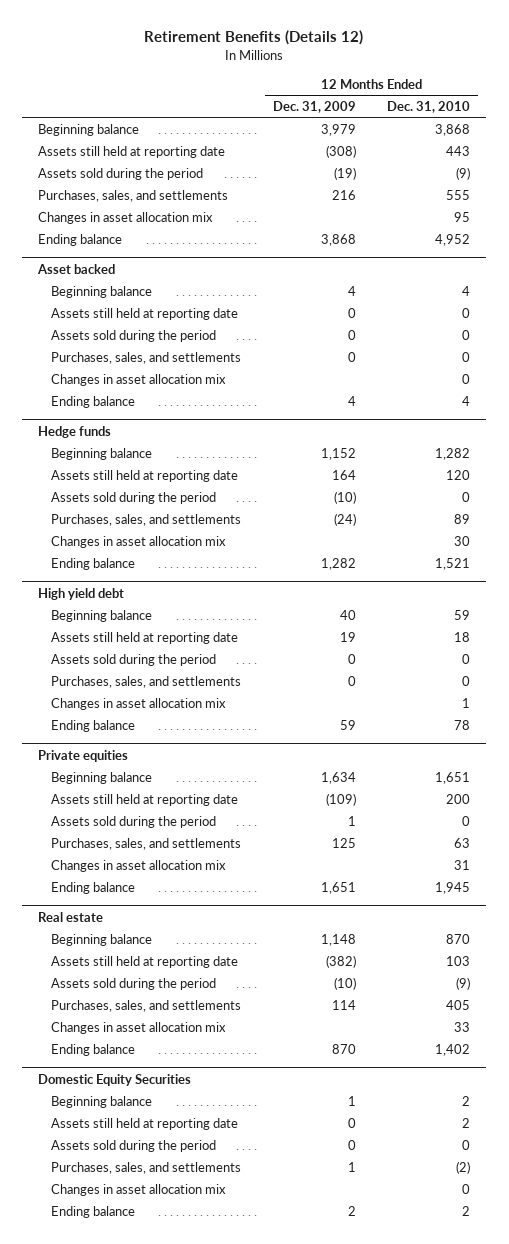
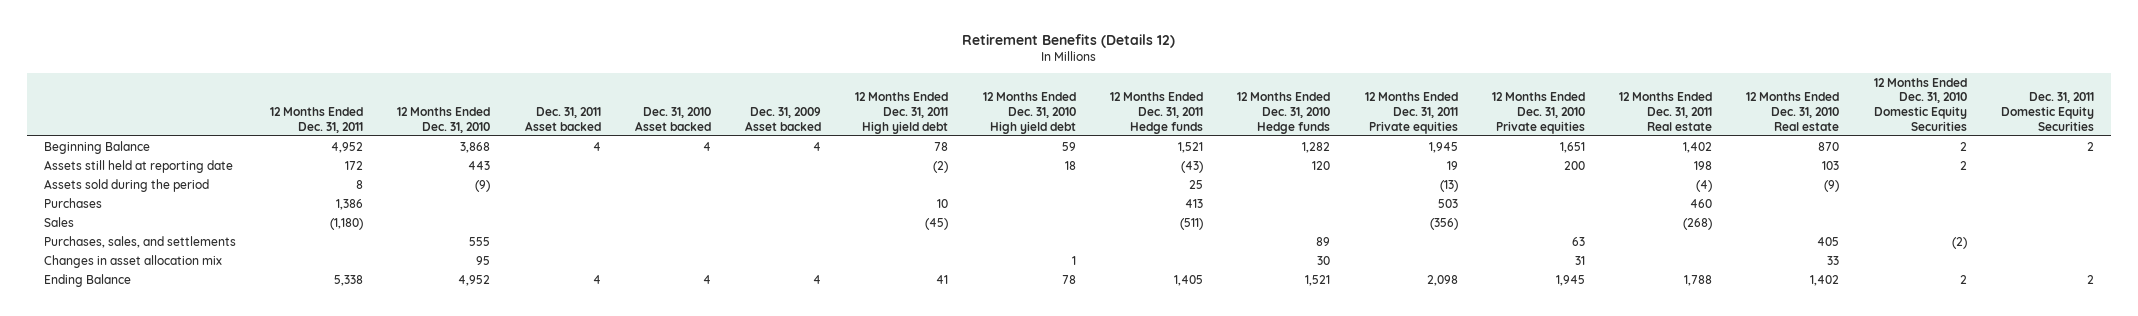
- | 12 Months Ended Dec. 31, 2009 | 12 Months Ended Dec. 31, 2010
+ | 12 Months Ended Dec. 31, 2011 | 12 Months Ended Dec. 31, 2010 | Dec. 31, 2011 Asset backed | Dec. 31, 2010 Asset backed | Dec. 31, 2009 Asset backed | 12 Months Ended Dec. 31, 2011 High yield debt | 12 Months Ended Dec. 31, 2010 High yield debt | 12 Months Ended Dec. 31, 2011 Hedge funds | 12 Months Ended Dec. 31, 2010 Hedge funds | 12 Months Ended Dec. 31, 2011 Private equities | 12 Months Ended Dec. 31, 2010 Private equities | 12 Months Ended Dec. 31, 2011 Real estate | 12 Months Ended Dec. 31, 2010 Real estate | 12 Months Ended Dec. 31, 2010 Domestic Equity Securities | Dec. 31, 2011 Domestic Equity Securities
- Beginning balance | 3,979 | 3,868
+ Beginning Balance | 4,952 | 3,868 | 4 | 4 | 4 | 78 | 59 | 1,521 | 1,282 | 1,945 | 1,651 | 1,402 | 870 | 2 | 2
+ Purchases | 1,386 | | | | | 10 | | 413 | | 503 | | 460 | | |
+ Sales | (1,180) | | | | | (45) | | (511) | | (356) | | (268) | | |
- Ending balance | 3,868 | 4,952
- Asset backed
- Beginning balance | 4 | 4
- Assets still held at reporting date | 0 | 0
- Assets sold during the period | 0 | 0
- Purchases, sales, and settlements | 0 | 0
- Changes in asset allocation mix | | 0
- Ending balance | 4 | 4
- Hedge funds
- Beginning balance | 1,152 | 1,282
- Assets still held at reporting date | 164 | 120
- Assets sold during the period | (10) | 0
- Purchases, sales, and settlements | (24) | 89
- Changes in asset allocation mix | | 30
- Ending balance | 1,282 | 1,521
- High yield debt
- Beginning balance | 40 | 59
- Assets still held at reporting date | 19 | 18
- Assets sold during the period | 0 | 0
- Purchases, sales, and settlements | 0 | 0
- Changes in asset allocation mix | | 1
- Ending balance | 59 | 78
- Private equities
- Beginning balance | 1,634 | 1,651
- Assets still held at reporting date | (109) | 200
- Assets sold during the period | 1 | 0
- Purchases, sales, and settlements | 125 | 63
- Changes in asset allocation mix | | 31
- Ending balance | 1,651 | 1,945
- Real estate
- Beginning balance | 1,148 | 870
- Assets still held at reporting date | (382) | 103
- Assets sold during the period | (10) | (9)
- Purchases, sales, and settlements | 114 | 405
- Changes in asset allocation mix | | 33
- Ending balance | 870 | 1,402
- Domestic Equity Securities
- Beginning balance | 1 | 2
- Assets still held at reporting date | 0 | 2
- Assets sold during the period | 0 | 0
- Purchases, sales, and settlements | 1 | (2)
- Changes in asset allocation mix | | 0
- Ending balance | 2 | 2
+ Ending Balance | 5,338 | 4,952 | 4 | 4 | 4 | 41 | 78 | 1,405 | 1,521 | 2,098 | 1,945 | 1,788 | 1,402 | 2 | 2

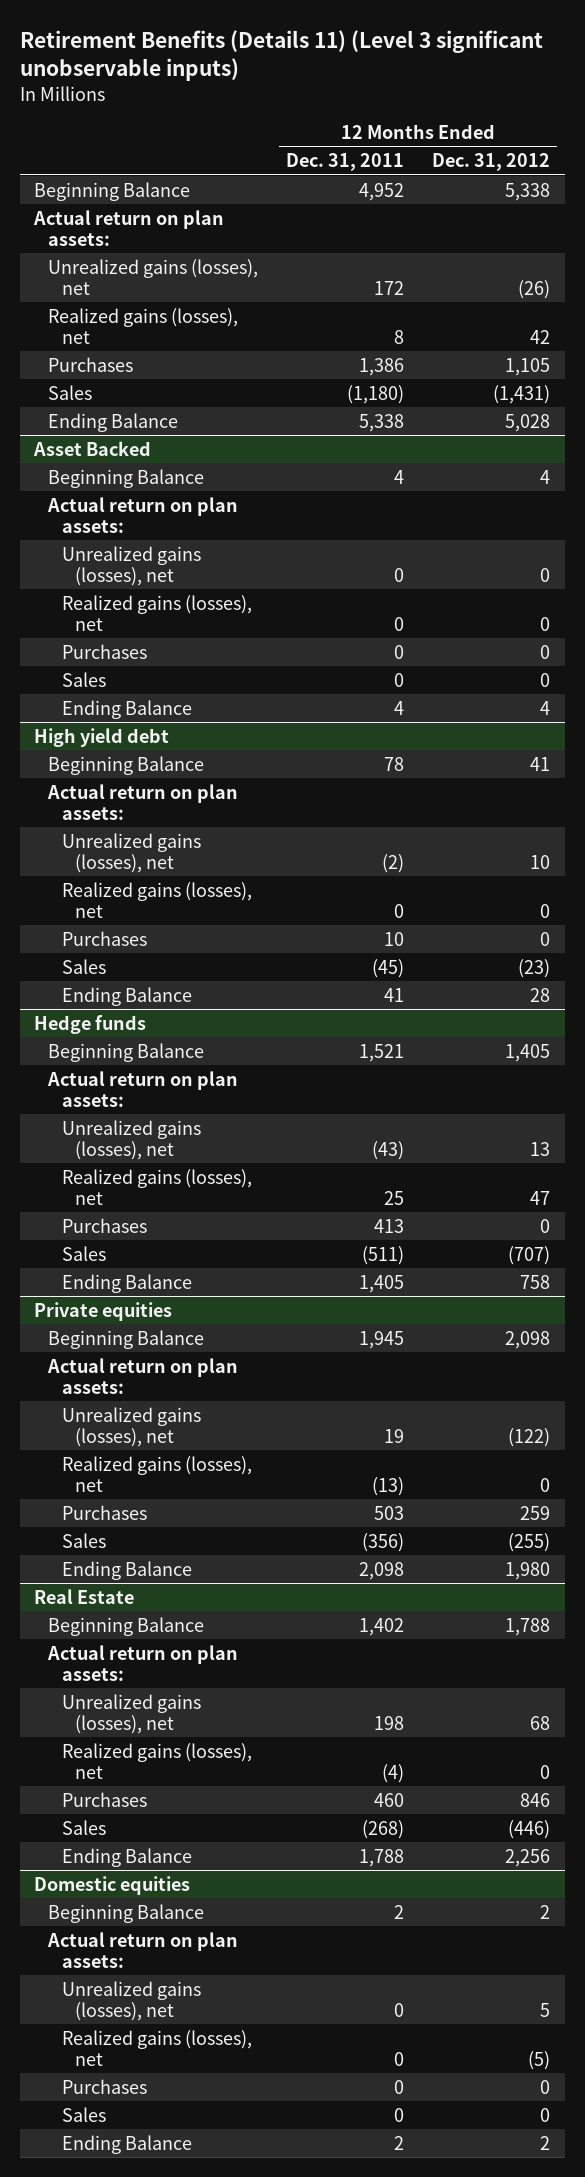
- Retirement Benefits (Details 12)
+ Retirement Benefits (Details 11) (Level 3 significant unobservable inputs)
- | 12 Months Ended Dec. 31, 2011 | 12 Months Ended Dec. 31, 2010 | Dec. 31, 2011 Asset backed | Dec. 31, 2010 Asset backed | Dec. 31, 2009 Asset backed | 12 Months Ended Dec. 31, 2011 High yield debt | 12 Months Ended Dec. 31, 2010 High yield debt | 12 Months Ended Dec. 31, 2011 Hedge funds | 12 Months Ended Dec. 31, 2010 Hedge funds | 12 Months Ended Dec. 31, 2011 Private equities | 12 Months Ended Dec. 31, 2010 Private equities | 12 Months Ended Dec. 31, 2011 Real estate | 12 Months Ended Dec. 31, 2010 Real estate | 12 Months Ended Dec. 31, 2010 Domestic Equity Securities | Dec. 31, 2011 Domestic Equity Securities
+ | 12 Months Ended Dec. 31, 2011 | 12 Months Ended Dec. 31, 2012
- Assets still held at reporting date | 172 | 443 | | | | (2) | 18 | (43) | 120 | 19 | 200 | 198 | 103 | 2 |
- Assets sold during the period | 8 | (9) | | | | | | 25 | | (13) | | (4) | (9) | |
+ Actual return on plan assets:
+ Unrealized gains (losses), net | 172 | (26)
+ Realized gains (losses), net | 8 | 42
- Purchases, sales, and settlements | | 555 | | | | | | | 89 | | 63 | | 405 | (2) |
- Changes in asset allocation mix | | 95 | | | | | 1 | | 30 | | 31 | | 33 | |
+ Asset Backed
+ Beginning Balance | 4 | 4
+ Actual return on plan assets:
+ Unrealized gains (losses), net | 0 | 0
+ Realized gains (losses), net | 0 | 0
+ Purchases | 0 | 0
+ Sales | 0 | 0
+ Ending Balance | 4 | 4
+ High yield debt
+ Beginning Balance | 78 | 41
+ Actual return on plan assets:
+ Unrealized gains (losses), net | (2) | 10
+ Realized gains (losses), net | 0 | 0
+ Purchases | 10 | 0
+ Sales | (45) | (23)
+ Ending Balance | 41 | 28
+ Hedge funds
+ Beginning Balance | 1,521 | 1,405
+ Actual return on plan assets:
+ Unrealized gains (losses), net | (43) | 13
+ Realized gains (losses), net | 25 | 47
+ Purchases | 413 | 0
+ Sales | (511) | (707)
+ Ending Balance | 1,405 | 758
+ Private equities
+ Beginning Balance | 1,945 | 2,098
+ Actual return on plan assets:
+ Unrealized gains (losses), net | 19 | (122)
+ Realized gains (losses), net | (13) | 0
+ Purchases | 503 | 259
+ Sales | (356) | (255)
+ Ending Balance | 2,098 | 1,980
+ Real Estate
+ Beginning Balance | 1,402 | 1,788
+ Actual return on plan assets:
+ Unrealized gains (losses), net | 198 | 68
+ Realized gains (losses), net | (4) | 0
+ Purchases | 460 | 846
+ Sales | (268) | (446)
+ Ending Balance | 1,788 | 2,256
+ Domestic equities
+ Beginning Balance | 2 | 2
+ Actual return on plan assets:
+ Unrealized gains (losses), net | 0 | 5
+ Realized gains (losses), net | 0 | (5)
+ Purchases | 0 | 0
+ Sales | 0 | 0
+ Ending Balance | 2 | 2

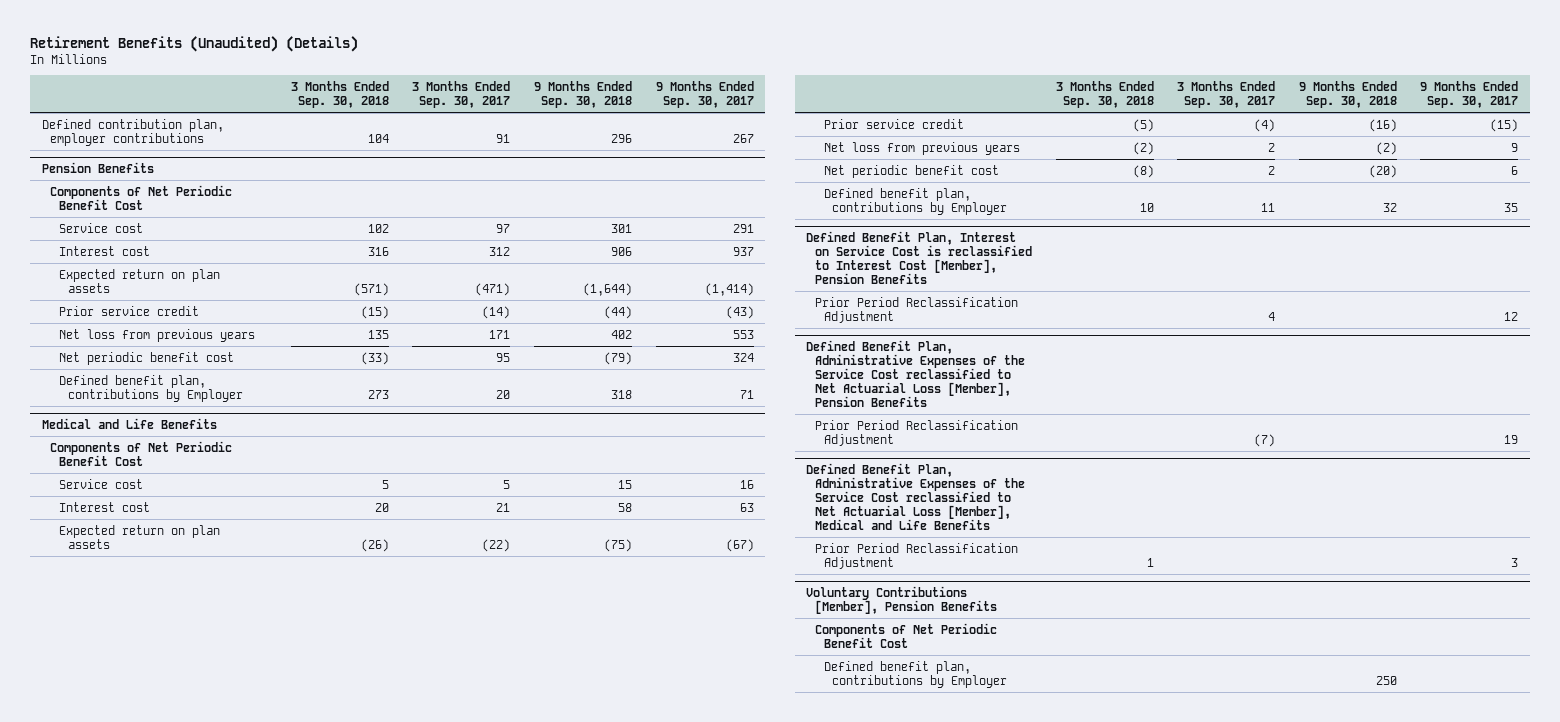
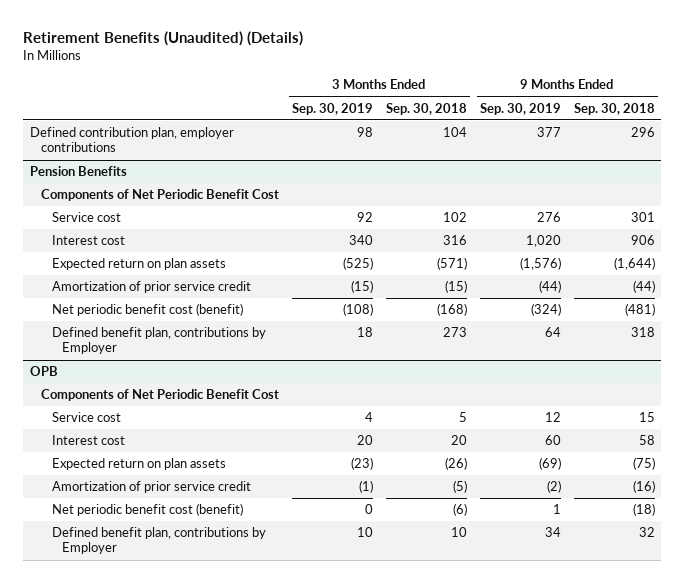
- | 3 Months Ended Sep. 30, 2018 | 3 Months Ended Sep. 30, 2017 | 9 Months Ended Sep. 30, 2018 | 9 Months Ended Sep. 30, 2017
+ | 3 Months Ended Sep. 30, 2019 | 3 Months Ended Sep. 30, 2018 | 9 Months Ended Sep. 30, 2019 | 9 Months Ended Sep. 30, 2018
@ Pension Benefits
- Prior service credit | (15) | (14) | (44) | (43)
- Net loss from previous years | 135 | 171 | 402 | 553
- Net periodic benefit cost | (33) | 95 | (79) | 324
+ Amortization of prior service credit | (15) | (15) | (44) | (44)
+ Net periodic benefit cost (benefit) | (108) | (168) | (324) | (481)
- Medical and Life Benefits
+ OPB
- Prior service credit | (5) | (4) | (16) | (15)
- Net loss from previous years | (2) | 2 | (2) | 9
- Net periodic benefit cost | (8) | 2 | (20) | 6
+ Amortization of prior service credit | (1) | (5) | (2) | (16)
+ Net periodic benefit cost (benefit) | 0 | (6) | 1 | (18)
- Defined Benefit Plan, Interest on Service Cost is reclassified to Interest Cost [Member], Pension Benefits
- Prior Period Reclassification Adjustment | | 4 | | 12
- Defined Benefit Plan, Administrative Expenses of the Service Cost reclassified to Net Actuarial Loss [Member], Pension Benefits
- Prior Period Reclassification Adjustment | | (7) | | 19
- Defined Benefit Plan, Administrative Expenses of the Service Cost reclassified to Net Actuarial Loss [Member], Medical and Life Benefits
- Prior Period Reclassification Adjustment | 1 | | | 3
- Voluntary Contributions [Member], Pension Benefits
- Components of Net Periodic Benefit Cost
- Defined benefit plan, contributions by Employer | | | 250 |

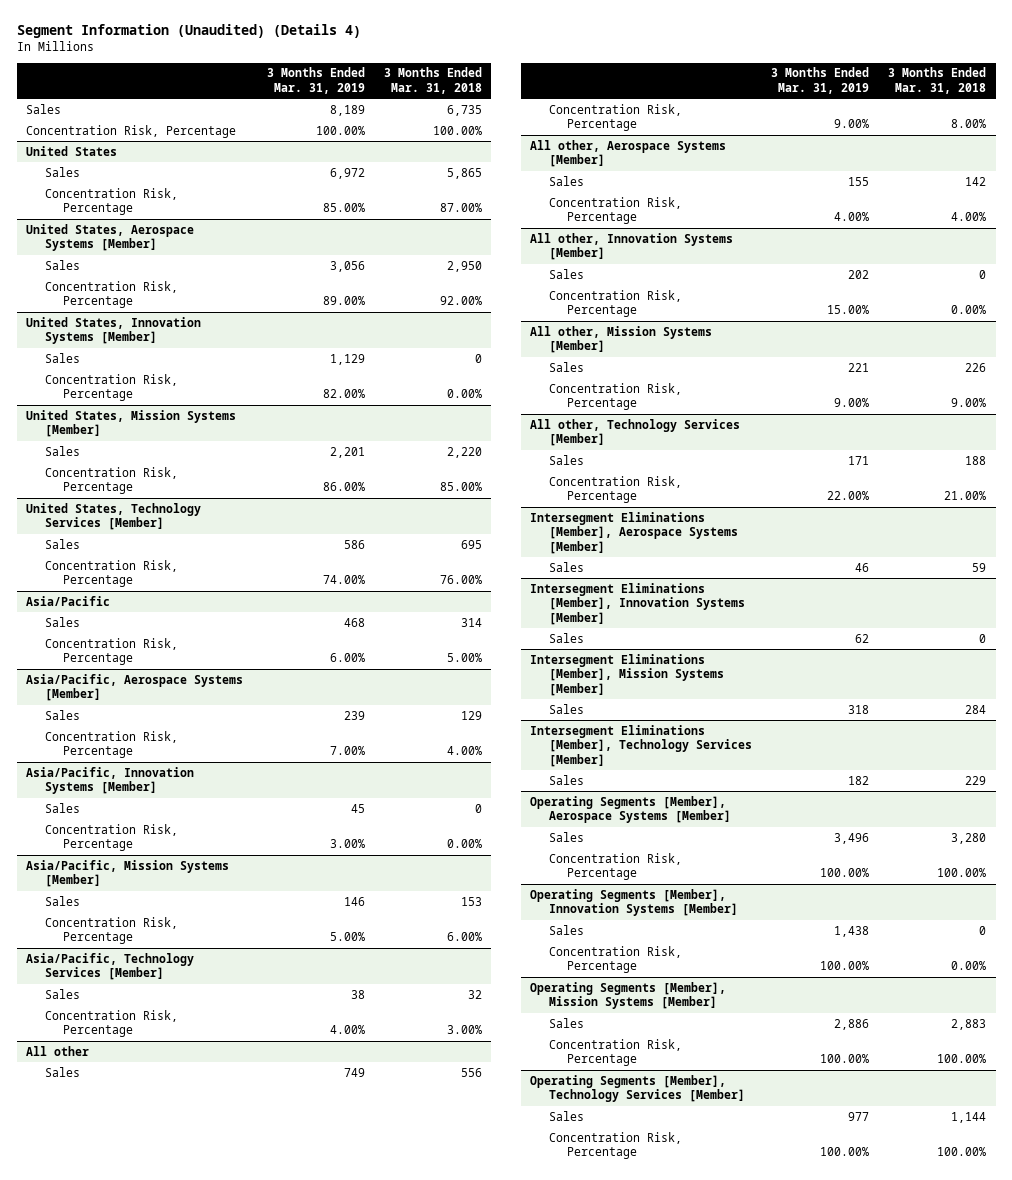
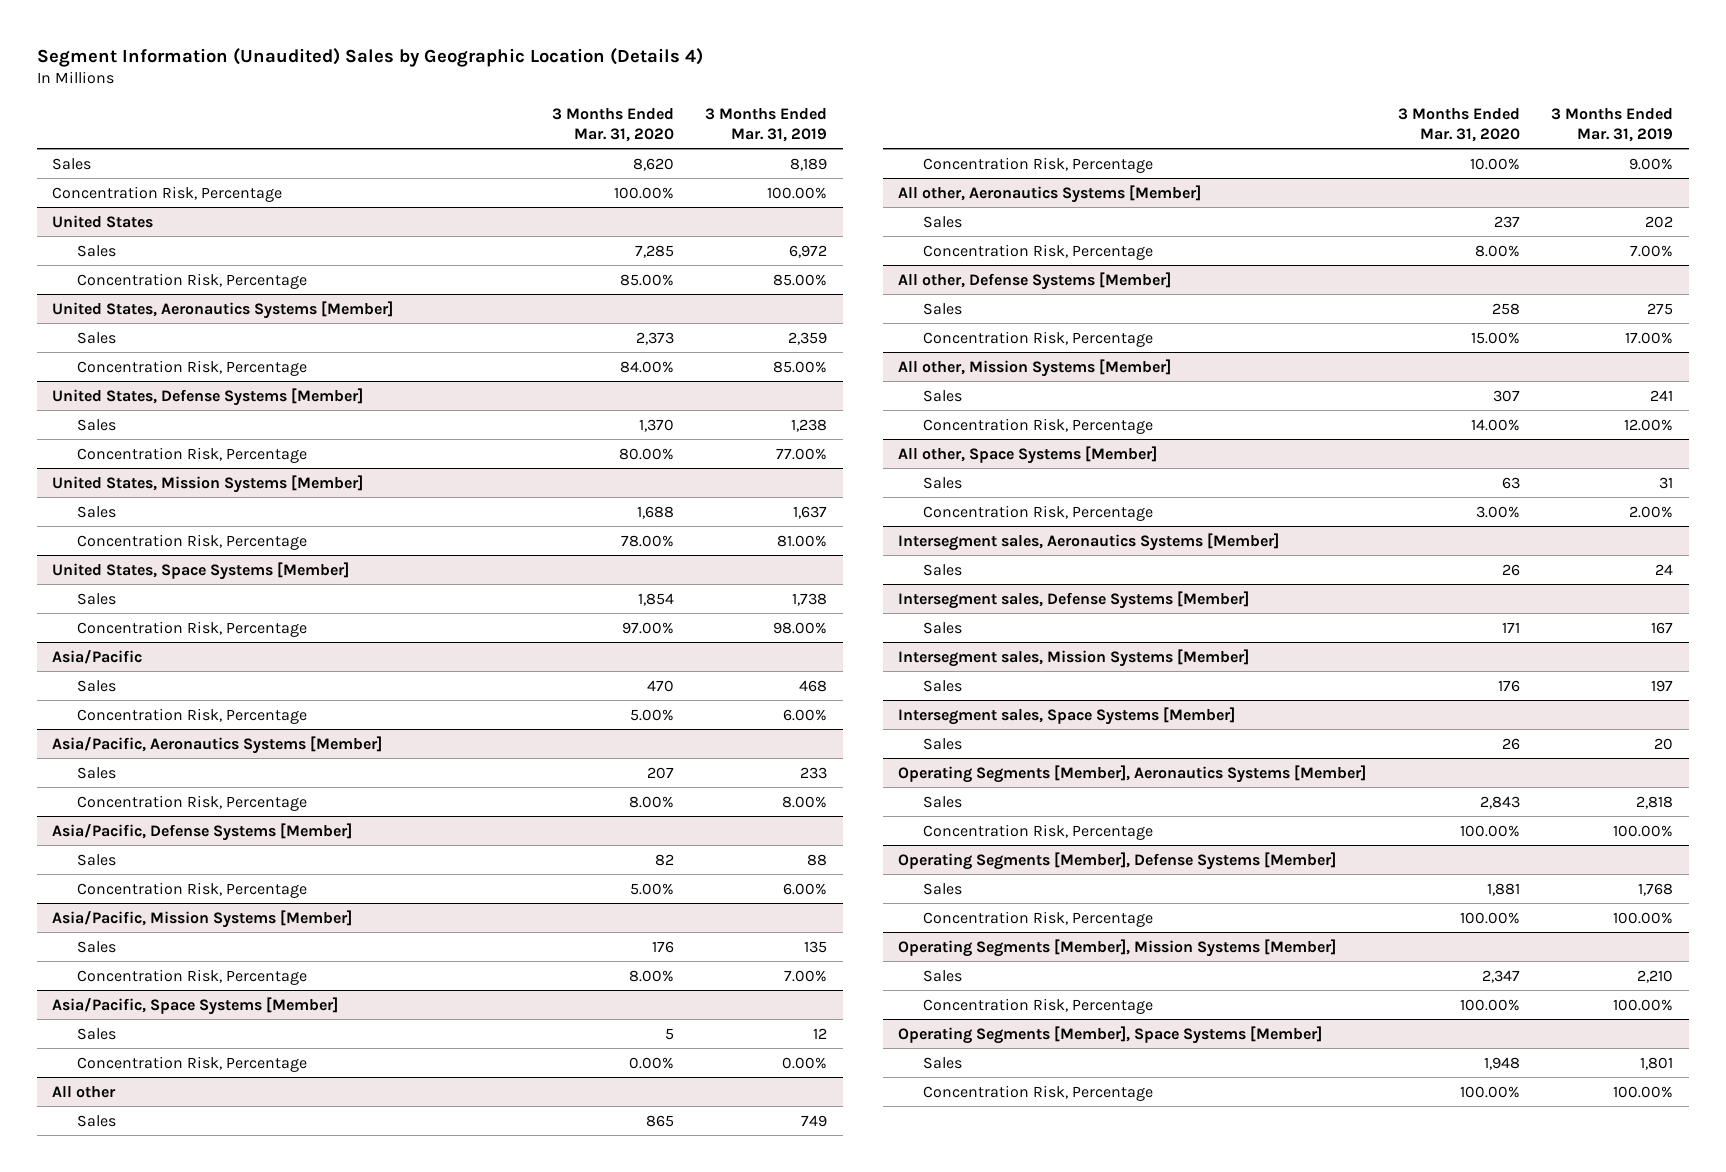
- Segment Information (Unaudited) (Details 4)
+ Segment Information (Unaudited) Sales by Geographic Location (Details 4)
- | 3 Months Ended Mar. 31, 2019 | 3 Months Ended Mar. 31, 2018
+ | 3 Months Ended Mar. 31, 2020 | 3 Months Ended Mar. 31, 2019
- United States, Aerospace Systems [Member]
- Sales | 3,056 | 2,950
- Concentration Risk, Percentage | 89.00% | 92.00%
- United States, Innovation Systems [Member]
- Sales | 1,129 | 0
- Concentration Risk, Percentage | 82.00% | 0.00%
+ United States, Aeronautics Systems [Member]
+ Sales | 2,373 | 2,359
+ Concentration Risk, Percentage | 84.00% | 85.00%
+ United States, Defense Systems [Member]
+ Sales | 1,370 | 1,238
+ Concentration Risk, Percentage | 80.00% | 77.00%
@ United States, Mission Systems [Member]
- Sales | 2,201 | 2,220
- Concentration Risk, Percentage | 86.00% | 85.00%
- United States, Technology Services [Member]
- Sales | 586 | 695
- Concentration Risk, Percentage | 74.00% | 76.00%
@ United States, Mission Systems [Member]
+ Sales | 1,688 | 1,637
+ Concentration Risk, Percentage | 78.00% | 81.00%
+ United States, Space Systems [Member]
+ Sales | 1,854 | 1,738
+ Concentration Risk, Percentage | 97.00% | 98.00%
- Asia/Pacific, Aerospace Systems [Member]
- Sales | 239 | 129
- Concentration Risk, Percentage | 7.00% | 4.00%
- Asia/Pacific, Innovation Systems [Member]
- Sales | 45 | 0
- Concentration Risk, Percentage | 3.00% | 0.00%
+ Asia/Pacific, Aeronautics Systems [Member]
+ Sales | 207 | 233
+ Concentration Risk, Percentage | 8.00% | 8.00%
+ Asia/Pacific, Defense Systems [Member]
+ Sales | 82 | 88
+ Concentration Risk, Percentage | 5.00% | 6.00%
@ Asia/Pacific, Mission Systems [Member]
- Sales | 146 | 153
- Concentration Risk, Percentage | 5.00% | 6.00%
- Asia/Pacific, Technology Services [Member]
- Sales | 38 | 32
- Concentration Risk, Percentage | 4.00% | 3.00%
@ Asia/Pacific, Mission Systems [Member]
+ Sales | 176 | 135
+ Concentration Risk, Percentage | 8.00% | 7.00%
+ Asia/Pacific, Space Systems [Member]
+ Sales | 5 | 12
+ Concentration Risk, Percentage | 0.00% | 0.00%
- All other, Aerospace Systems [Member]
- Sales | 155 | 142
- Concentration Risk, Percentage | 4.00% | 4.00%
- All other, Innovation Systems [Member]
+ All other, Aeronautics Systems [Member]
- Concentration Risk, Percentage | 15.00% | 0.00%
+ Concentration Risk, Percentage | 8.00% | 7.00%
+ All other, Defense Systems [Member]
+ Sales | 258 | 275
+ Concentration Risk, Percentage | 15.00% | 17.00%
@ All other, Mission Systems [Member]
- Sales | 221 | 226
- Concentration Risk, Percentage | 9.00% | 9.00%
- All other, Technology Services [Member]
- Sales | 171 | 188
- Concentration Risk, Percentage | 22.00% | 21.00%
- Intersegment Eliminations [Member], Aerospace Systems [Member]
- Sales | 46 | 59
- Intersegment Eliminations [Member], Innovation Systems [Member]
- Sales | 62 | 0
- Intersegment Eliminations [Member], Mission Systems [Member]
- Sales | 318 | 284
- Intersegment Eliminations [Member], Technology Services [Member]
- Sales | 182 | 229
- Operating Segments [Member], Aerospace Systems [Member]
- Sales | 3,496 | 3,280
@ All other, Mission Systems [Member]
+ Sales | 307 | 241
+ Concentration Risk, Percentage | 14.00% | 12.00%
+ All other, Space Systems [Member]
+ Sales | 63 | 31
+ Concentration Risk, Percentage | 3.00% | 2.00%
+ Intersegment sales, Aeronautics Systems [Member]
+ Sales | 26 | 24
+ Intersegment sales, Defense Systems [Member]
+ Sales | 171 | 167
+ Intersegment sales, Mission Systems [Member]
+ Sales | 176 | 197
+ Intersegment sales, Space Systems [Member]
+ Sales | 26 | 20
+ Operating Segments [Member], Aeronautics Systems [Member]
+ Sales | 2,843 | 2,818
- Operating Segments [Member], Innovation Systems [Member]
- Sales | 1,438 | 0
+ Operating Segments [Member], Defense Systems [Member]
+ Sales | 1,881 | 1,768
@ Operating Segments [Member], Mission Systems [Member]
- Sales | 2,886 | 2,883
+ Sales | 2,347 | 2,210
- Operating Segments [Member], Technology Services [Member]
- Sales | 977 | 1,144
+ Operating Segments [Member], Space Systems [Member]
+ Sales | 1,948 | 1,801

